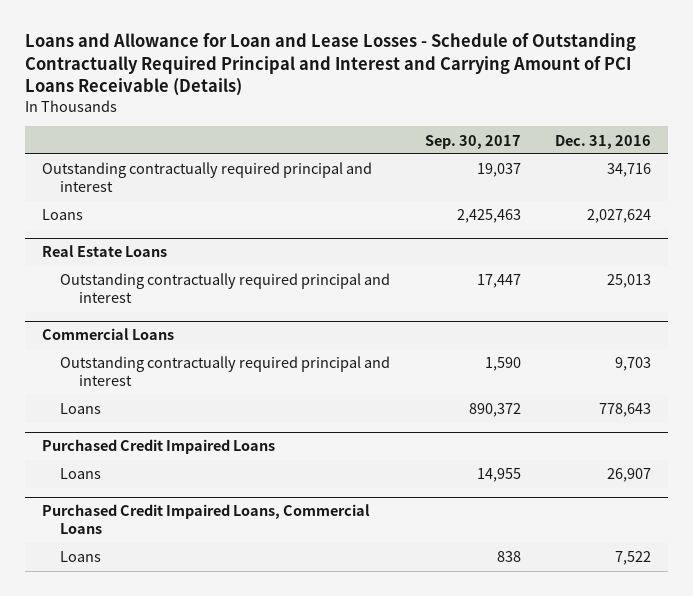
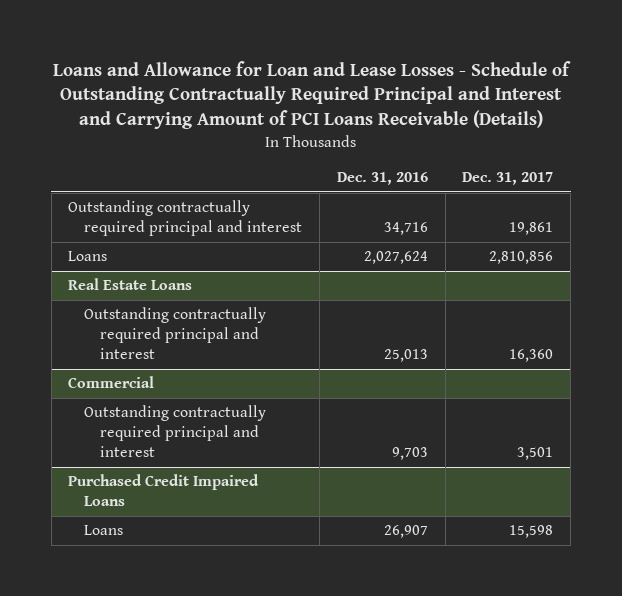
- | Sep. 30, 2017 | Dec. 31, 2016
+ | Dec. 31, 2016 | Dec. 31, 2017
- Commercial Loans
+ Commercial
- Loans | 890,372 | 778,643
- Purchased Credit Impaired Loans, Commercial Loans
- Loans | 838 | 7,522

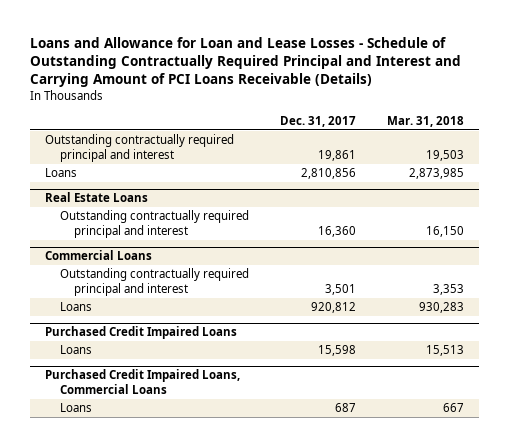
- | Dec. 31, 2016 | Dec. 31, 2017
+ | Dec. 31, 2017 | Mar. 31, 2018
- Commercial
+ Commercial Loans
+ Loans | 920,812 | 930,283
+ Purchased Credit Impaired Loans, Commercial Loans
+ Loans | 687 | 667

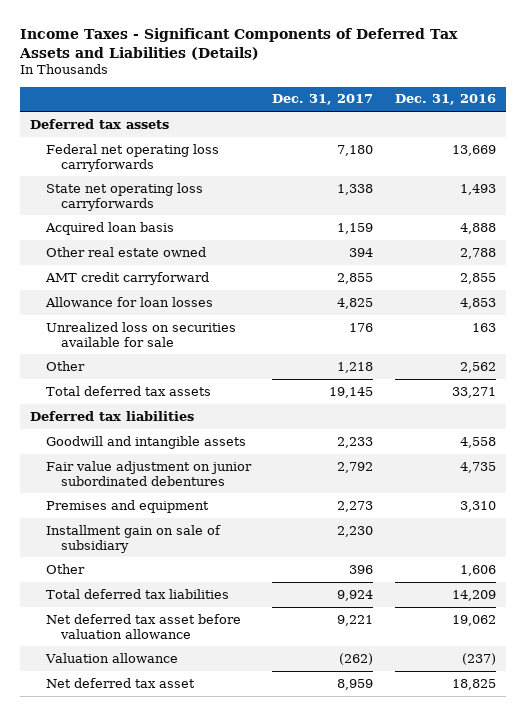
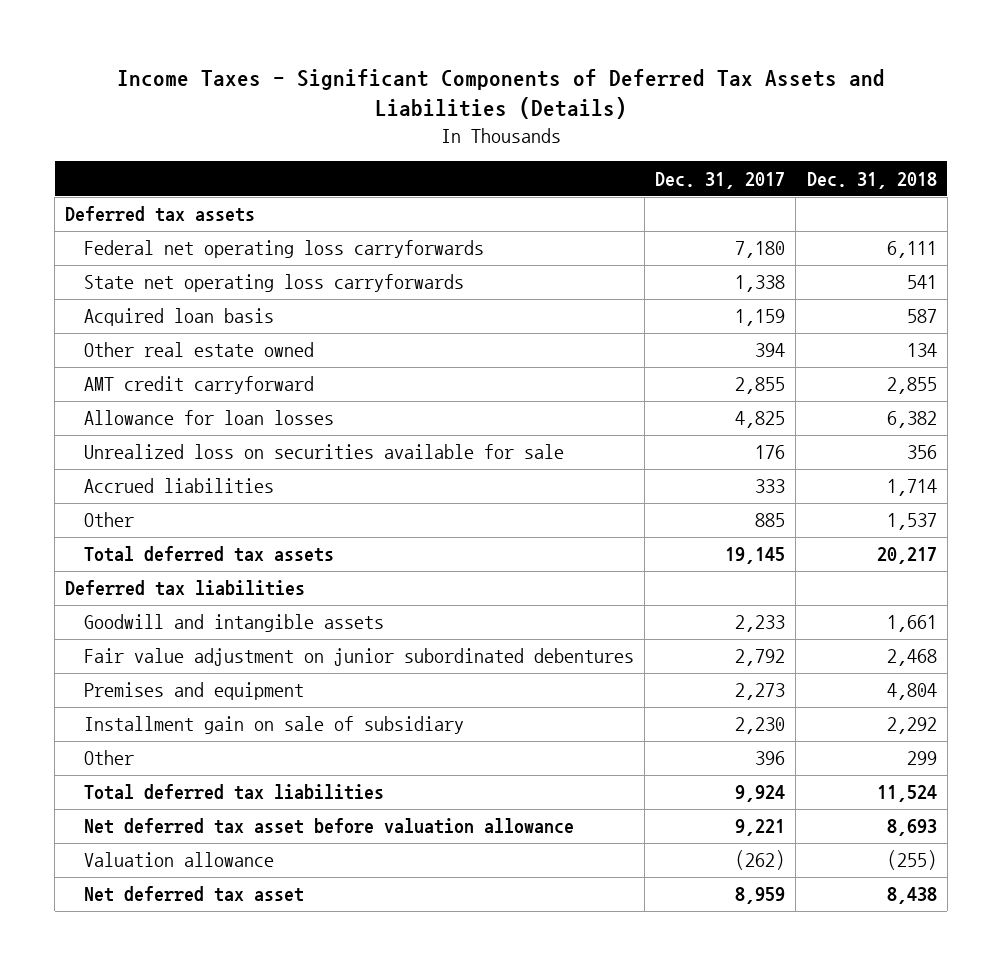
- | Dec. 31, 2017 | Dec. 31, 2016
+ | Dec. 31, 2017 | Dec. 31, 2018
- Other | 1,218 | 2,562
+ Accrued liabilities | 333 | 1,714
+ Other | 885 | 1,537

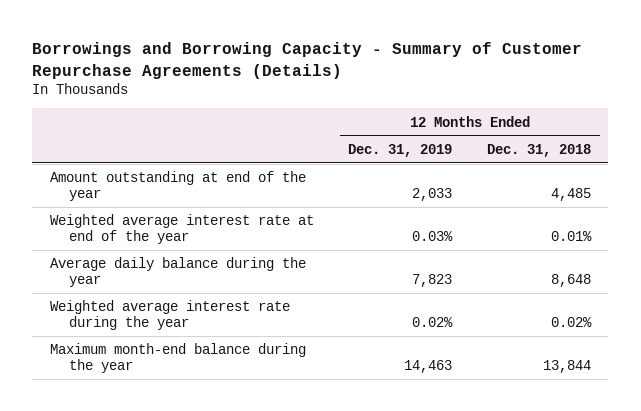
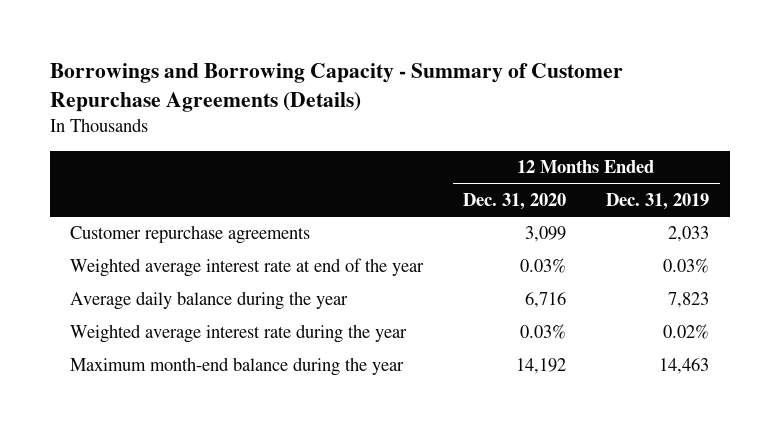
- | 12 Months Ended Dec. 31, 2019 | 12 Months Ended Dec. 31, 2018
+ | 12 Months Ended Dec. 31, 2020 | 12 Months Ended Dec. 31, 2019
- Amount outstanding at end of the year | 2,033 | 4,485
+ Customer repurchase agreements | 3,099 | 2,033

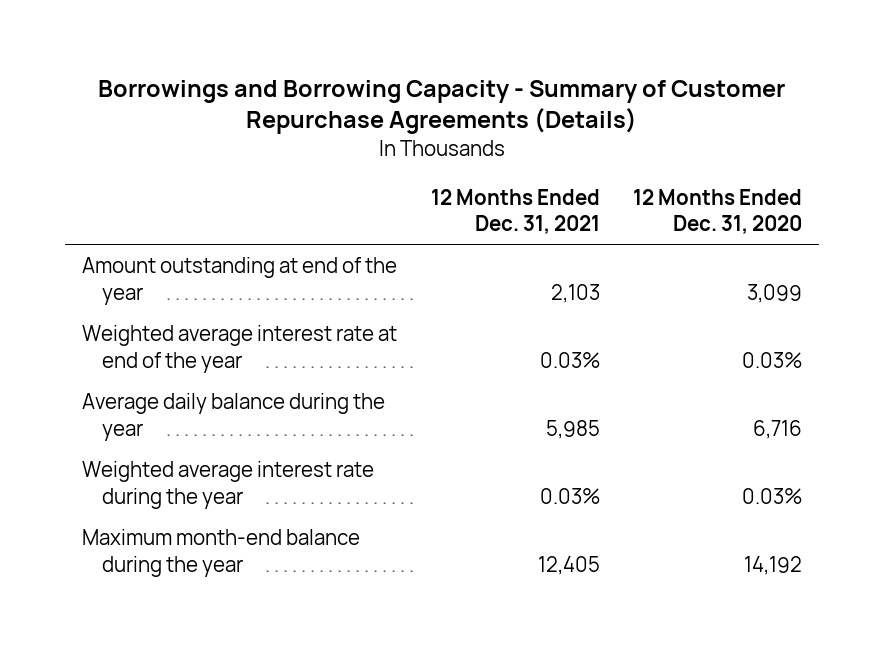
- | 12 Months Ended Dec. 31, 2020 | 12 Months Ended Dec. 31, 2019
+ | 12 Months Ended Dec. 31, 2021 | 12 Months Ended Dec. 31, 2020
- Customer repurchase agreements | 3,099 | 2,033
+ Amount outstanding at end of the year | 2,103 | 3,099

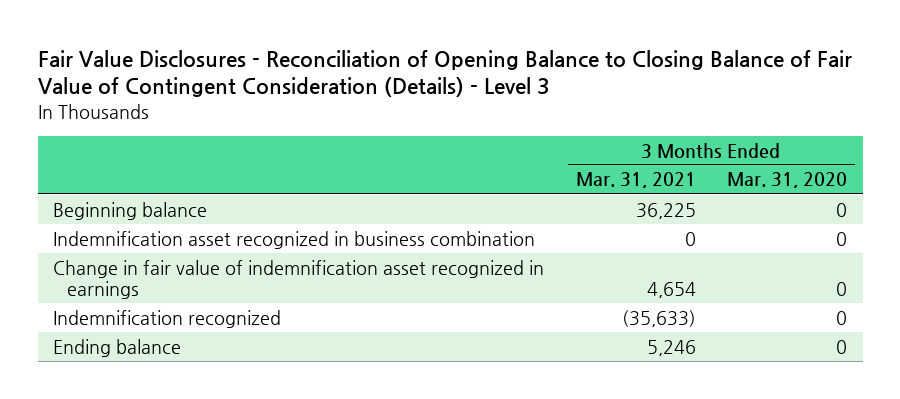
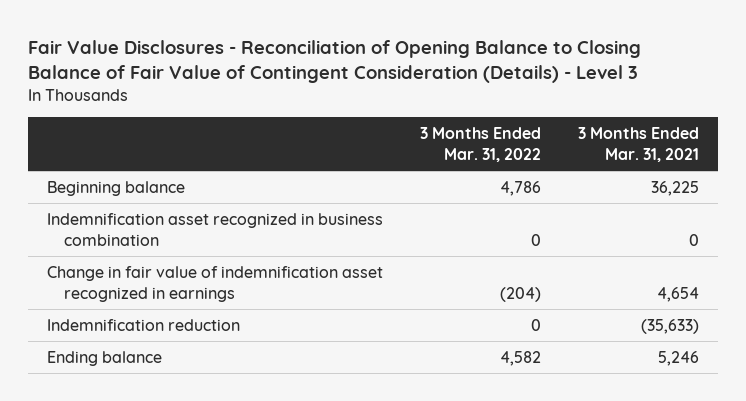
- | 3 Months Ended Mar. 31, 2021 | 3 Months Ended Mar. 31, 2020
+ | 3 Months Ended Mar. 31, 2022 | 3 Months Ended Mar. 31, 2021
- Indemnification recognized | (35,633) | 0
+ Indemnification reduction | 0 | (35,633)

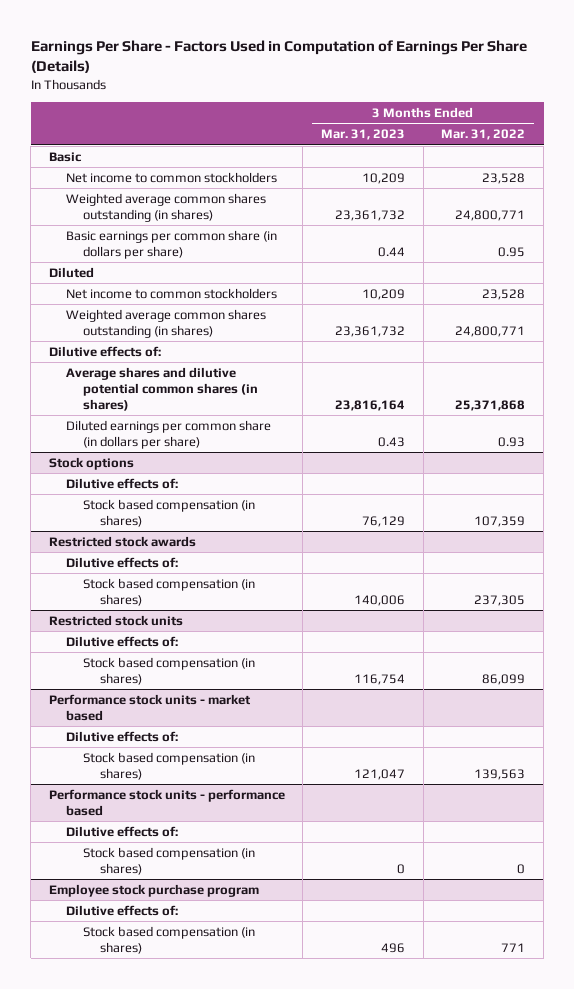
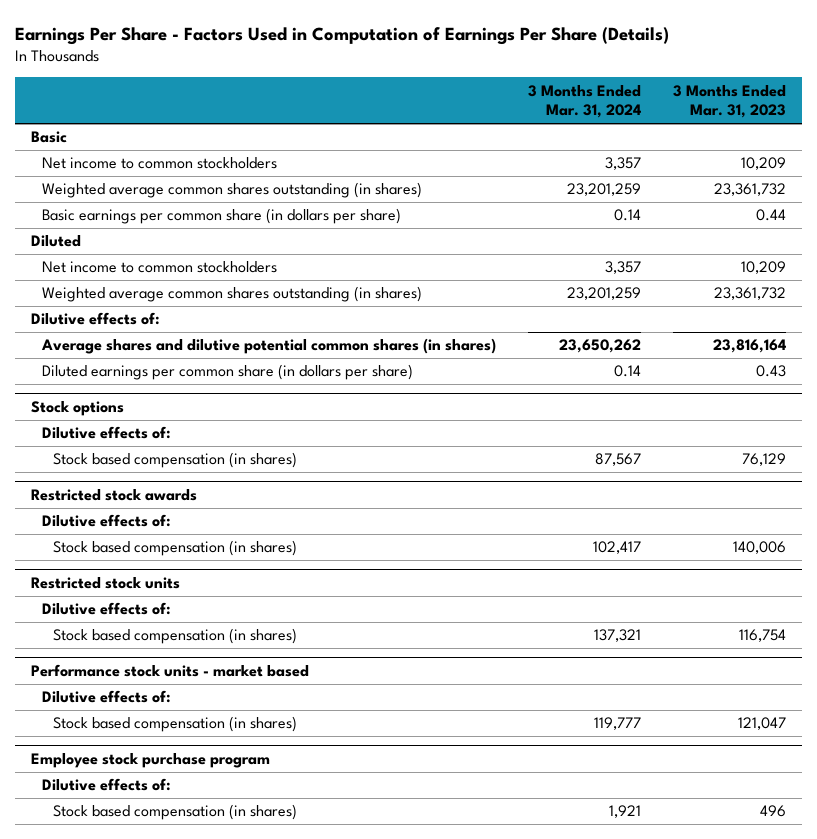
- | 3 Months Ended Mar. 31, 2023 | 3 Months Ended Mar. 31, 2022
+ | 3 Months Ended Mar. 31, 2024 | 3 Months Ended Mar. 31, 2023
- Performance stock units - performance based
- Dilutive effects of:
- Stock based compensation (in shares) | 0 | 0

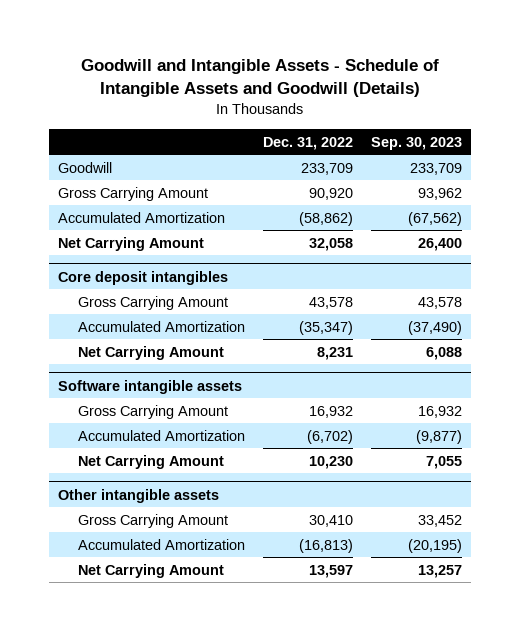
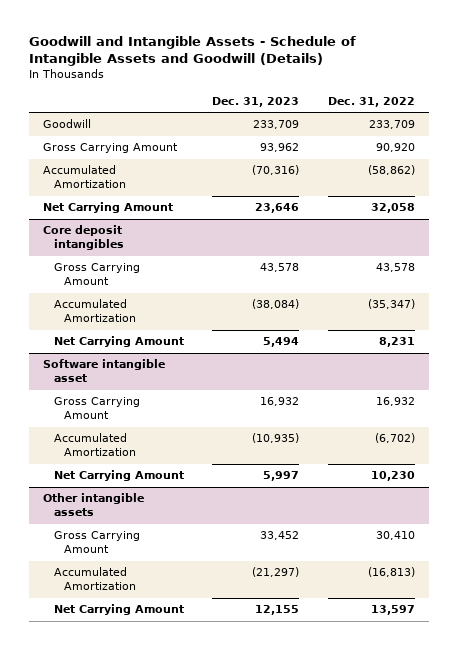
- | Dec. 31, 2022 | Sep. 30, 2023
+ | Dec. 31, 2023 | Dec. 31, 2022
- Software intangible assets
+ Software intangible asset

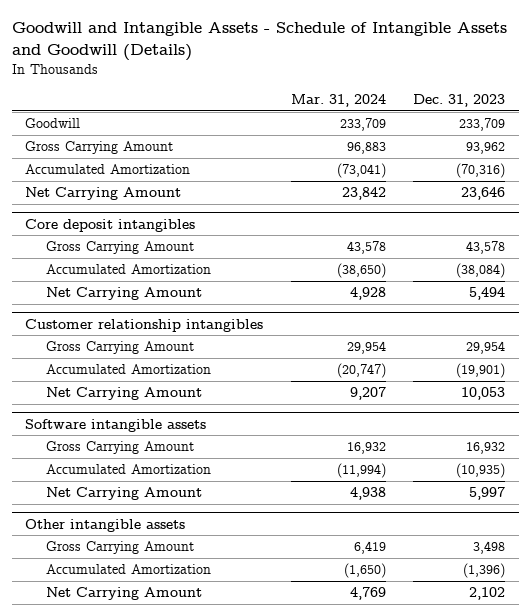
- | Dec. 31, 2023 | Dec. 31, 2022
+ | Mar. 31, 2024 | Dec. 31, 2023
- Software intangible asset
+ Customer relationship intangibles
+ Gross Carrying Amount | 29,954 | 29,954
+ Accumulated Amortization | (20,747) | (19,901)
+ Net Carrying Amount | 9,207 | 10,053
+ Software intangible assets
@ Other intangible assets
- Gross Carrying Amount | 33,452 | 30,410
- Accumulated Amortization | (21,297) | (16,813)
- Net Carrying Amount | 12,155 | 13,597
+ Gross Carrying Amount | 6,419 | 3,498
+ Accumulated Amortization | (1,650) | (1,396)
+ Net Carrying Amount | 4,769 | 2,102

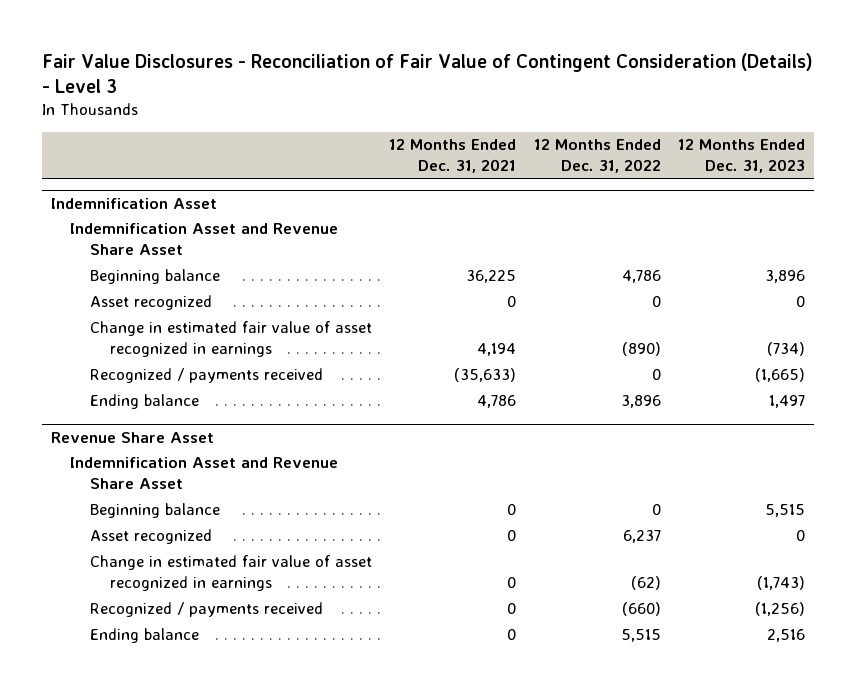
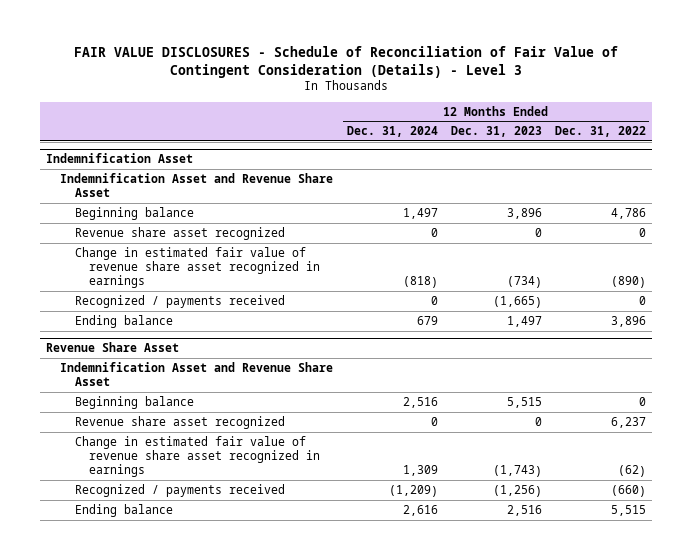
- Fair Value Disclosures - Reconciliation of Fair Value of Contingent Consideration (Details) - Level 3
+ FAIR VALUE DISCLOSURES - Schedule of Reconciliation of Fair Value of Contingent Consideration (Details) - Level 3
- | 12 Months Ended Dec. 31, 2021 | 12 Months Ended Dec. 31, 2022 | 12 Months Ended Dec. 31, 2023
+ | 12 Months Ended Dec. 31, 2024 | 12 Months Ended Dec. 31, 2023 | 12 Months Ended Dec. 31, 2022
@ Indemnification Asset
- Asset recognized | 0 | 0 | 0
- Change in estimated fair value of asset recognized in earnings | 4,194 | (890) | (734)
+ Revenue share asset recognized | 0 | 0 | 0
+ Change in estimated fair value of revenue share asset recognized in earnings | (818) | (734) | (890)
@ Revenue Share Asset
- Asset recognized | 0 | 6,237 | 0
- Change in estimated fair value of asset recognized in earnings | 0 | (62) | (1,743)
+ Revenue share asset recognized | 0 | 0 | 6,237
+ Change in estimated fair value of revenue share asset recognized in earnings | 1,309 | (1,743) | (62)

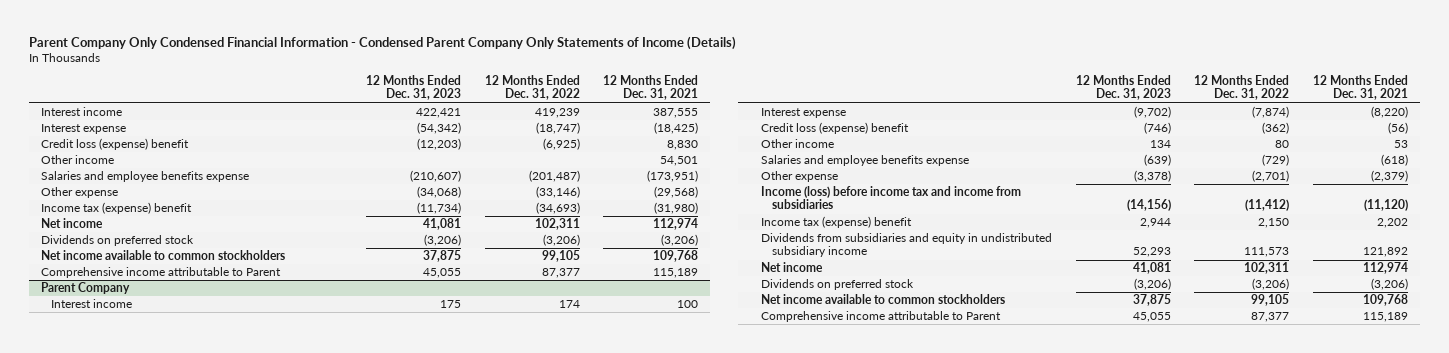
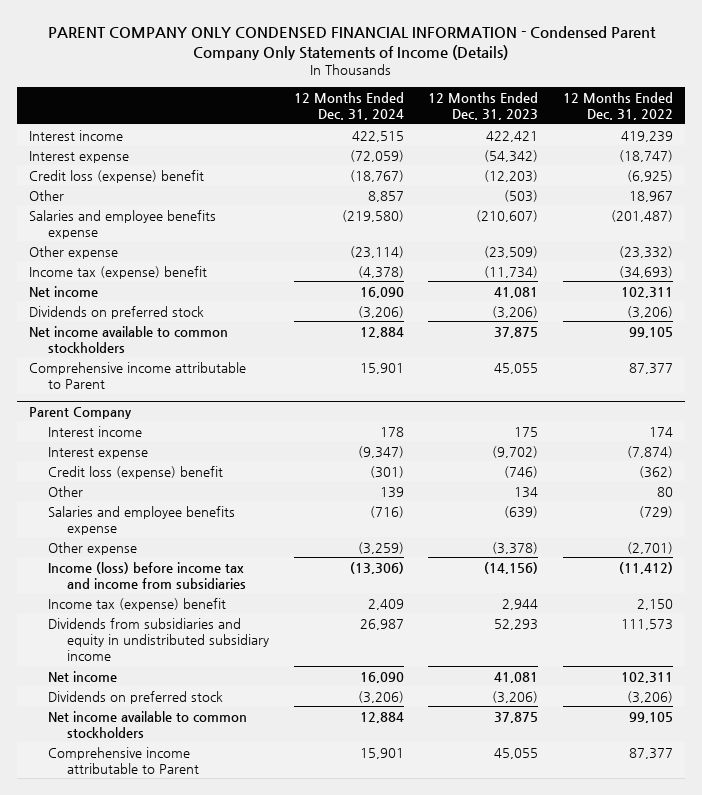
- Parent Company Only Condensed Financial Information - Condensed Parent Company Only Statements of Income (Details)
+ PARENT COMPANY ONLY CONDENSED FINANCIAL INFORMATION - Condensed Parent Company Only Statements of Income (Details)
- | 12 Months Ended Dec. 31, 2023 | 12 Months Ended Dec. 31, 2022 | 12 Months Ended Dec. 31, 2021
+ | 12 Months Ended Dec. 31, 2024 | 12 Months Ended Dec. 31, 2023 | 12 Months Ended Dec. 31, 2022
- Other income | | | 54,501
+ Other | 8,857 | (503) | 18,967
- Other expense | (34,068) | (33,146) | (29,568)
+ Other expense | (23,114) | (23,509) | (23,332)
@ Parent Company
- Other income | 134 | 80 | 53
+ Other | 139 | 134 | 80

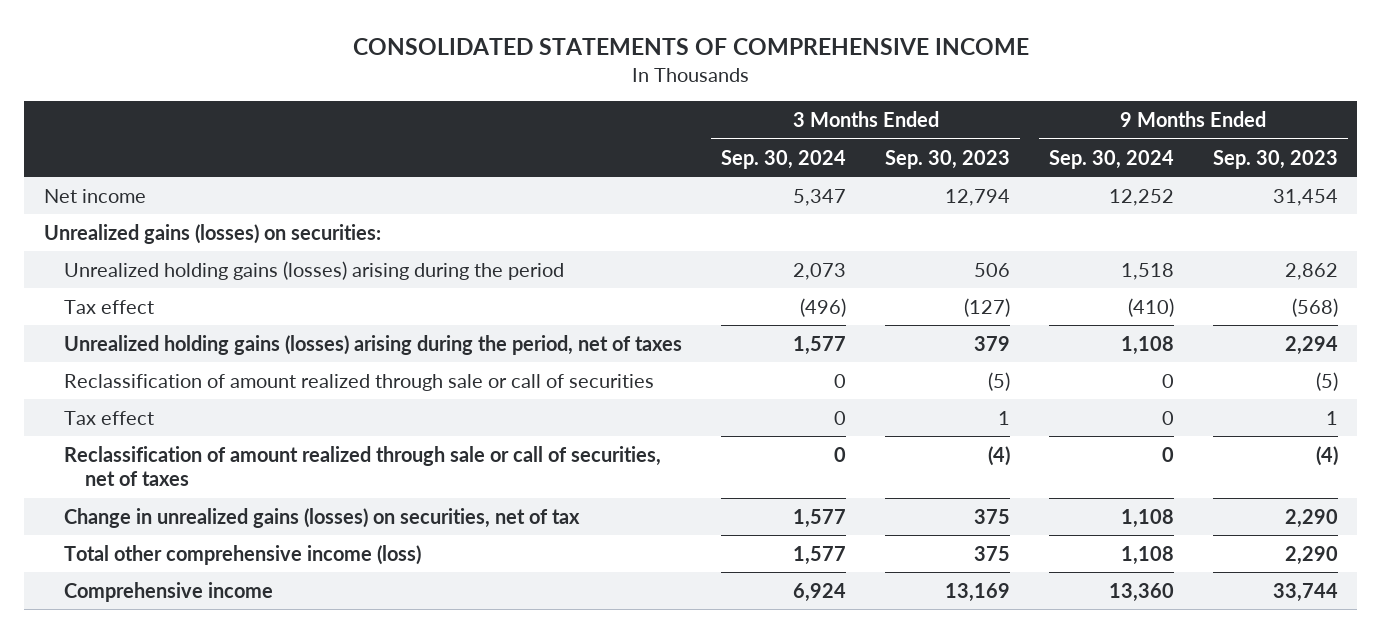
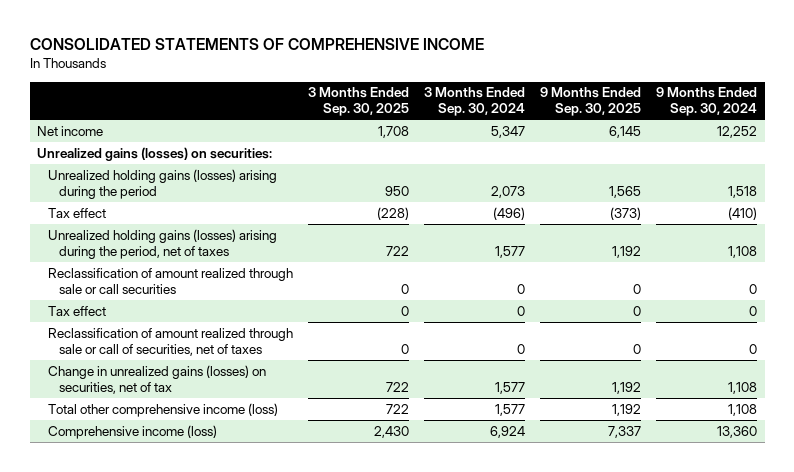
- | 3 Months Ended Sep. 30, 2024 | 3 Months Ended Sep. 30, 2023 | 9 Months Ended Sep. 30, 2024 | 9 Months Ended Sep. 30, 2023
+ | 3 Months Ended Sep. 30, 2025 | 3 Months Ended Sep. 30, 2024 | 9 Months Ended Sep. 30, 2025 | 9 Months Ended Sep. 30, 2024
- Reclassification of amount realized through sale or call of securities | 0 | (5) | 0 | (5)
+ Reclassification of amount realized through sale or call securities | 0 | 0 | 0 | 0
- Comprehensive income | 6,924 | 13,169 | 13,360 | 33,744
+ Comprehensive income (loss) | 2,430 | 6,924 | 7,337 | 13,360

